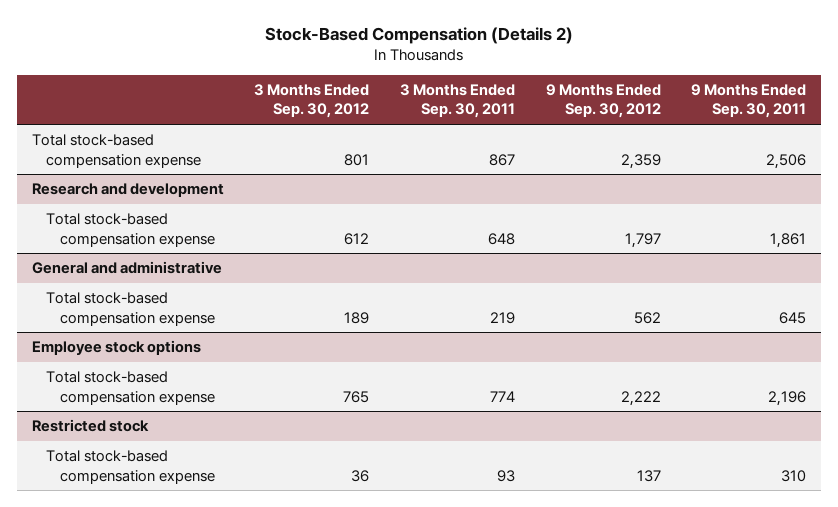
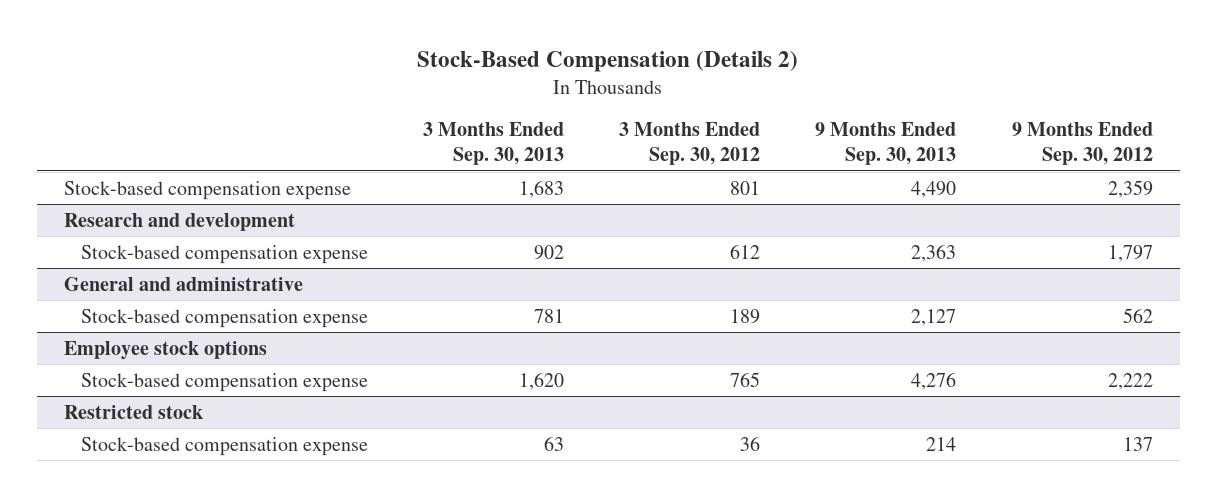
- | 3 Months Ended Sep. 30, 2012 | 3 Months Ended Sep. 30, 2011 | 9 Months Ended Sep. 30, 2012 | 9 Months Ended Sep. 30, 2011
+ | 3 Months Ended Sep. 30, 2013 | 3 Months Ended Sep. 30, 2012 | 9 Months Ended Sep. 30, 2013 | 9 Months Ended Sep. 30, 2012
- Total stock-based compensation expense | 801 | 867 | 2,359 | 2,506
+ Stock-based compensation expense | 1,683 | 801 | 4,490 | 2,359
@ Research and development
- Total stock-based compensation expense | 612 | 648 | 1,797 | 1,861
+ Stock-based compensation expense | 902 | 612 | 2,363 | 1,797
@ General and administrative
- Total stock-based compensation expense | 189 | 219 | 562 | 645
+ Stock-based compensation expense | 781 | 189 | 2,127 | 562
@ Employee stock options
- Total stock-based compensation expense | 765 | 774 | 2,222 | 2,196
+ Stock-based compensation expense | 1,620 | 765 | 4,276 | 2,222
@ Restricted stock
- Total stock-based compensation expense | 36 | 93 | 137 | 310
+ Stock-based compensation expense | 63 | 36 | 214 | 137

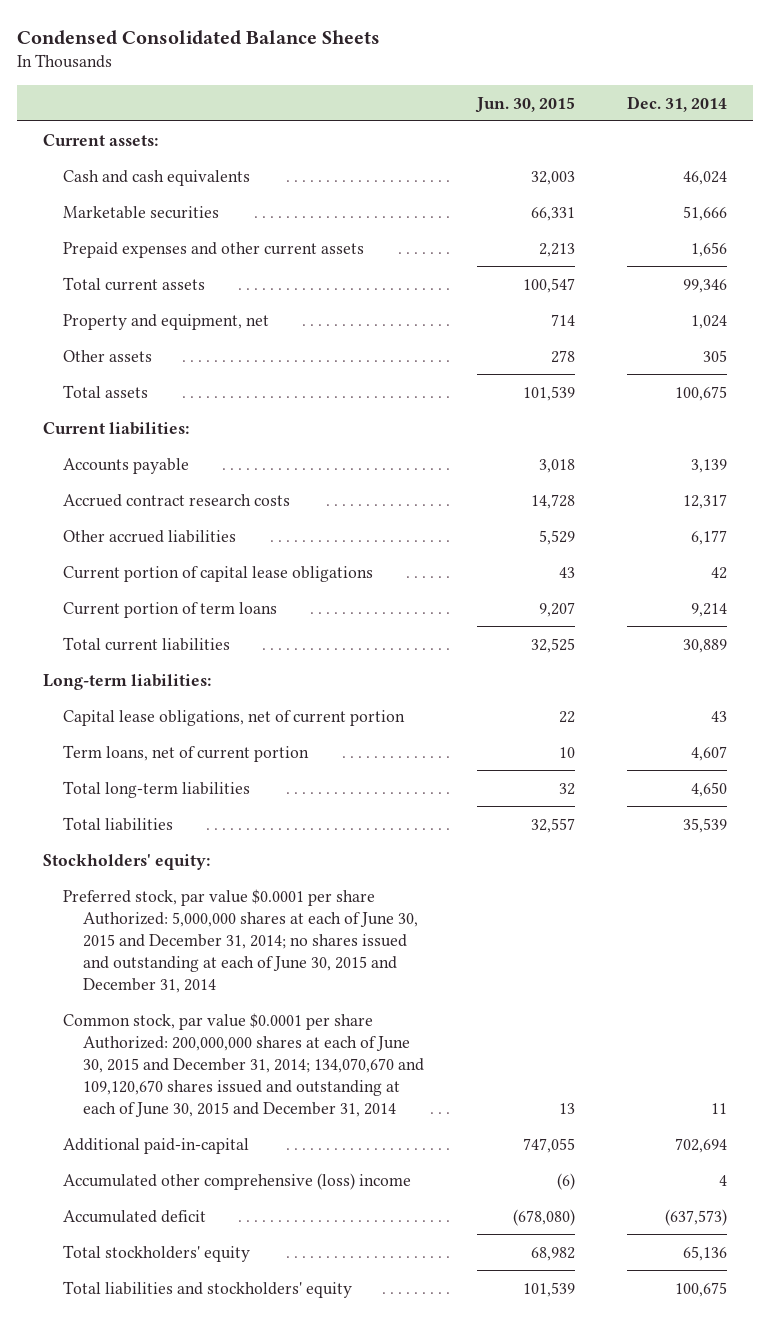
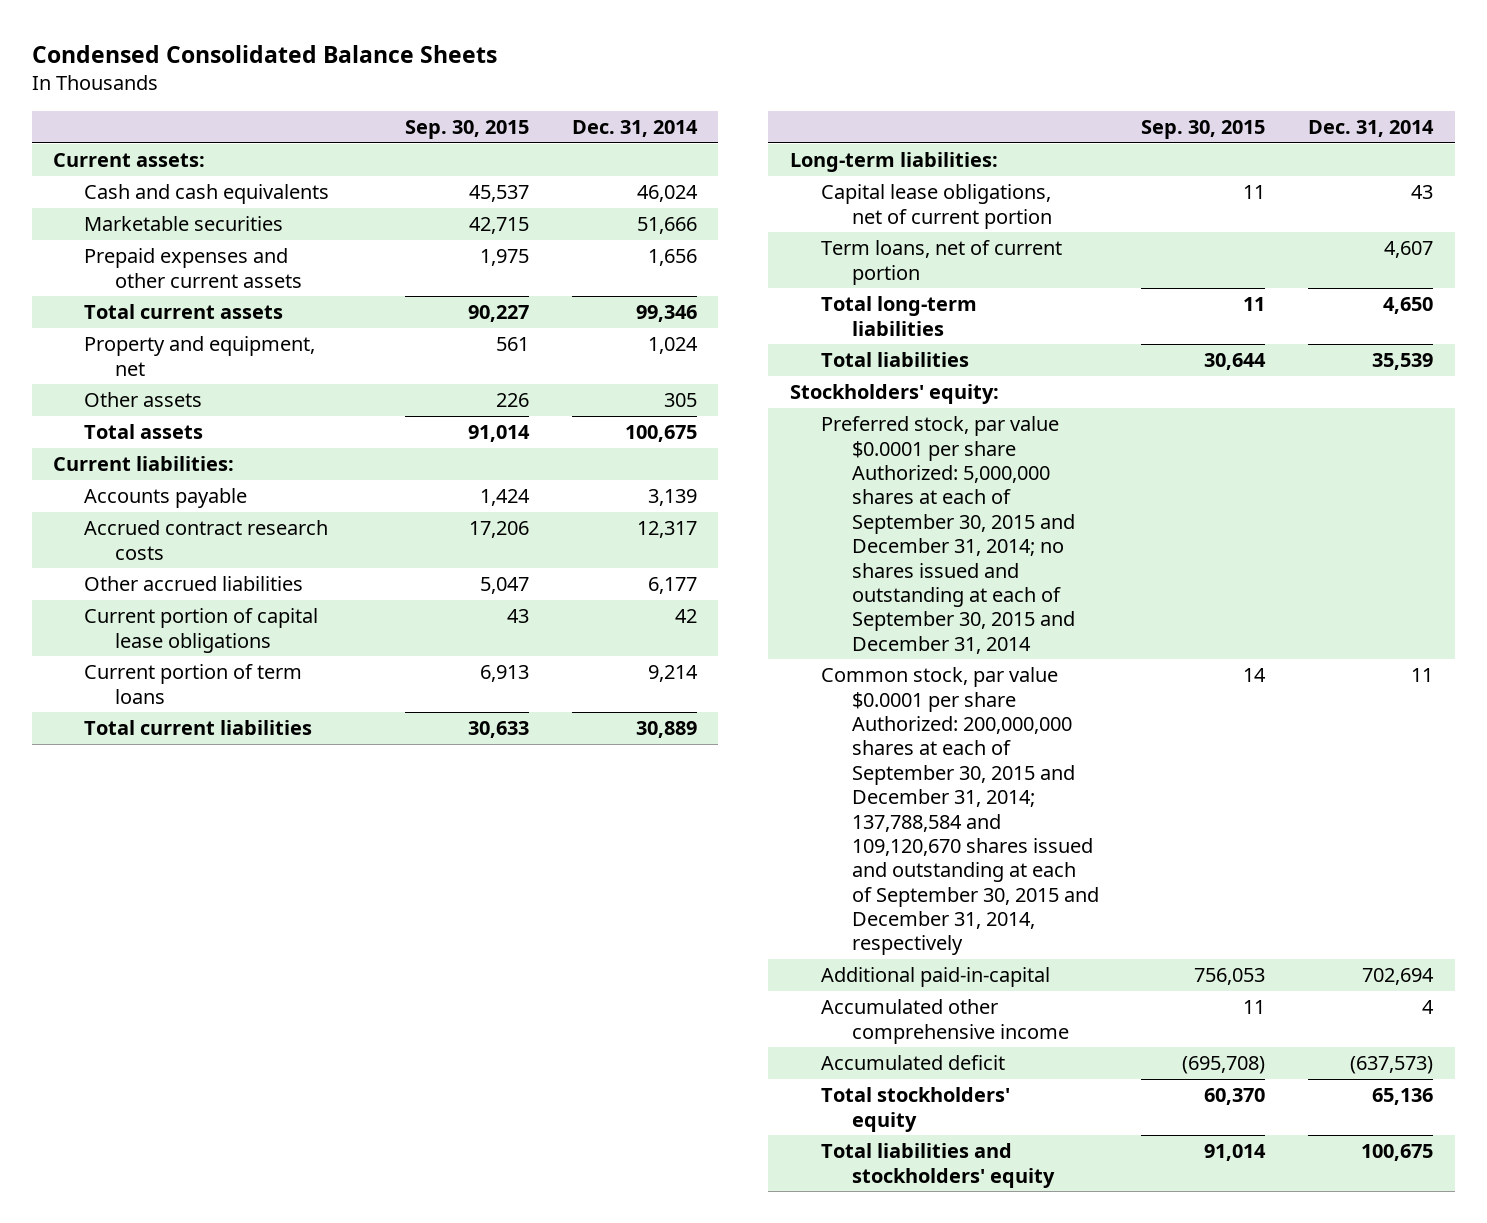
- | Jun. 30, 2015 | Dec. 31, 2014
+ | Sep. 30, 2015 | Dec. 31, 2014
- Preferred stock, par value $0.0001 per share Authorized: 5,000,000 shares at each of June 30, 2015 and December 31, 2014; no shares issued and outstanding at each of June 30, 2015 and December 31, 2014
- Common stock, par value $0.0001 per share Authorized: 200,000,000 shares at each of June 30, 2015 and December 31, 2014; 134,070,670 and 109,120,670 shares issued and outstanding at each of June 30, 2015 and December 31, 2014 | 13 | 11
+ Preferred stock, par value $0.0001 per share Authorized: 5,000,000 shares at each of September 30, 2015 and December 31, 2014; no shares issued and outstanding at each of September 30, 2015 and December 31, 2014
+ Common stock, par value $0.0001 per share Authorized: 200,000,000 shares at each of September 30, 2015 and December 31, 2014; 137,788,584 and 109,120,670 shares issued and outstanding at each of September 30, 2015 and December 31, 2014, respectively | 14 | 11
- Accumulated other comprehensive (loss) income | (6) | 4
+ Accumulated other comprehensive income | 11 | 4

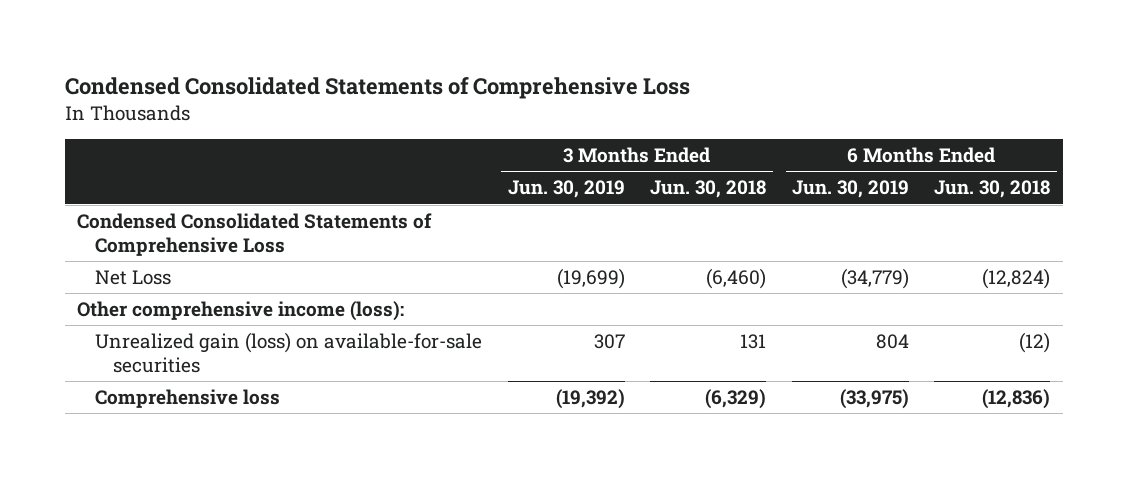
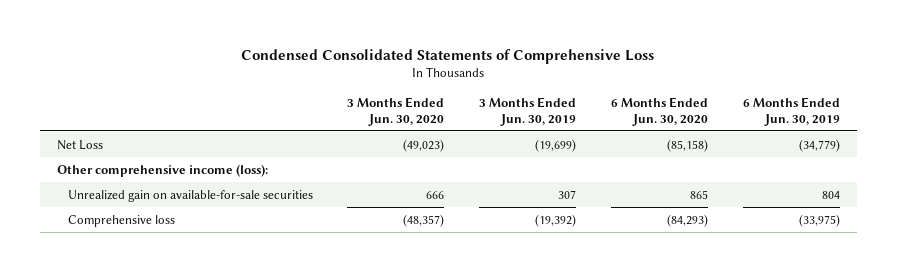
- | 3 Months Ended Jun. 30, 2019 | 3 Months Ended Jun. 30, 2018 | 6 Months Ended Jun. 30, 2019 | 6 Months Ended Jun. 30, 2018
+ | 3 Months Ended Jun. 30, 2020 | 3 Months Ended Jun. 30, 2019 | 6 Months Ended Jun. 30, 2020 | 6 Months Ended Jun. 30, 2019
- Condensed Consolidated Statements of Comprehensive Loss
- Unrealized gain (loss) on available-for-sale securities | 307 | 131 | 804 | (12)
+ Unrealized gain on available-for-sale securities | 666 | 307 | 865 | 804

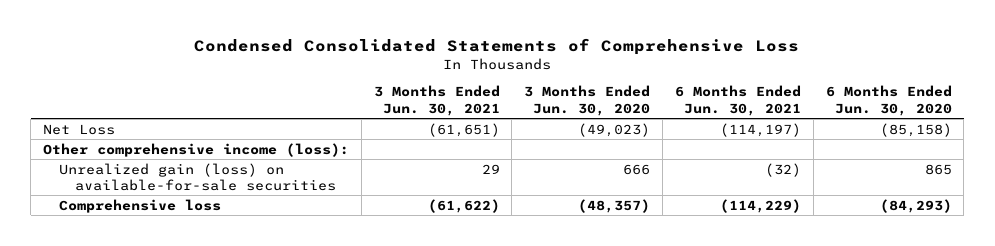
- | 3 Months Ended Jun. 30, 2020 | 3 Months Ended Jun. 30, 2019 | 6 Months Ended Jun. 30, 2020 | 6 Months Ended Jun. 30, 2019
+ | 3 Months Ended Jun. 30, 2021 | 3 Months Ended Jun. 30, 2020 | 6 Months Ended Jun. 30, 2021 | 6 Months Ended Jun. 30, 2020
- Unrealized gain on available-for-sale securities | 666 | 307 | 865 | 804
+ Unrealized gain (loss) on available-for-sale securities | 29 | 666 | (32) | 865

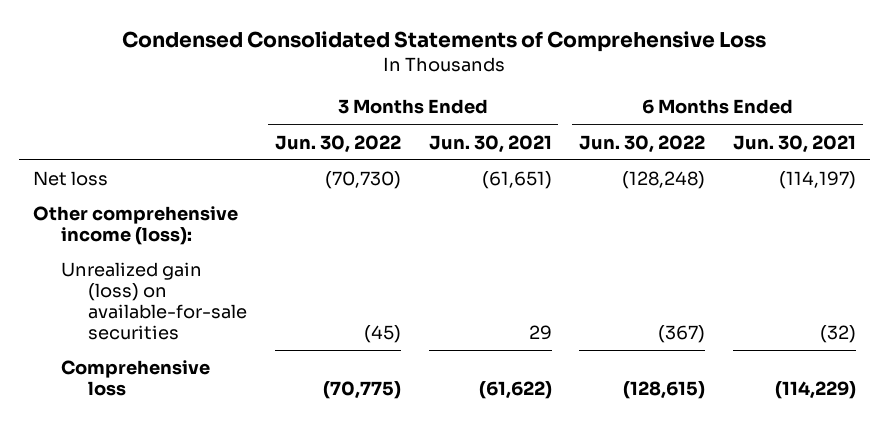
- | 3 Months Ended Jun. 30, 2021 | 3 Months Ended Jun. 30, 2020 | 6 Months Ended Jun. 30, 2021 | 6 Months Ended Jun. 30, 2020
+ | 3 Months Ended Jun. 30, 2022 | 3 Months Ended Jun. 30, 2021 | 6 Months Ended Jun. 30, 2022 | 6 Months Ended Jun. 30, 2021
- Net Loss | (61,651) | (49,023) | (114,197) | (85,158)
+ Net loss | (70,730) | (61,651) | (128,248) | (114,197)

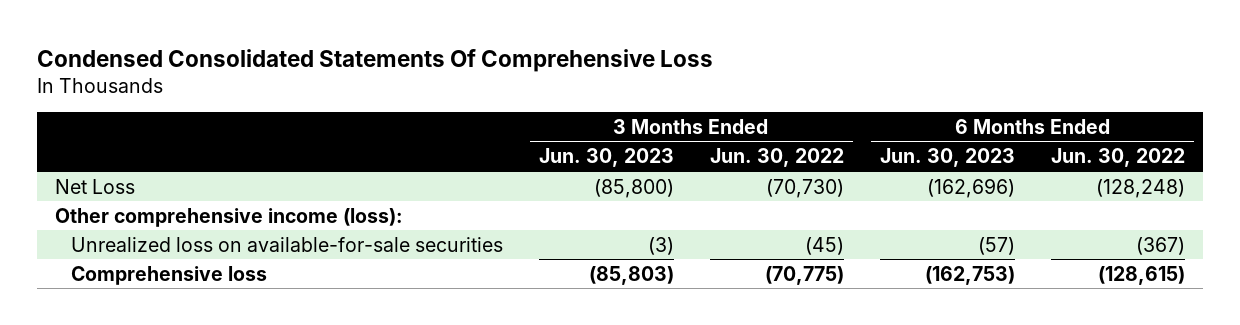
- Condensed Consolidated Statements of Comprehensive Loss
+ Condensed Consolidated Statements Of Comprehensive Loss
- | 3 Months Ended Jun. 30, 2022 | 3 Months Ended Jun. 30, 2021 | 6 Months Ended Jun. 30, 2022 | 6 Months Ended Jun. 30, 2021
+ | 3 Months Ended Jun. 30, 2023 | 3 Months Ended Jun. 30, 2022 | 6 Months Ended Jun. 30, 2023 | 6 Months Ended Jun. 30, 2022
- Net loss | (70,730) | (61,651) | (128,248) | (114,197)
+ Net Loss | (85,800) | (70,730) | (162,696) | (128,248)
- Unrealized gain (loss) on available-for-sale securities | (45) | 29 | (367) | (32)
+ Unrealized loss on available-for-sale securities | (3) | (45) | (57) | (367)

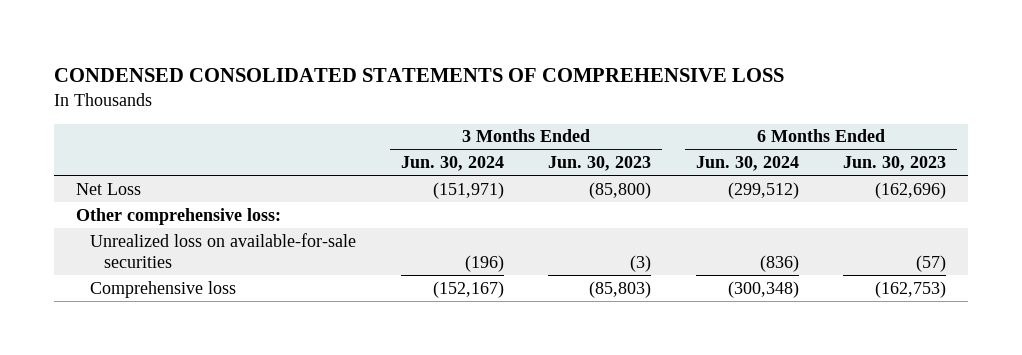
- Condensed Consolidated Statements Of Comprehensive Loss
+ CONDENSED CONSOLIDATED STATEMENTS OF COMPREHENSIVE LOSS
- | 3 Months Ended Jun. 30, 2023 | 3 Months Ended Jun. 30, 2022 | 6 Months Ended Jun. 30, 2023 | 6 Months Ended Jun. 30, 2022
+ | 3 Months Ended Jun. 30, 2024 | 3 Months Ended Jun. 30, 2023 | 6 Months Ended Jun. 30, 2024 | 6 Months Ended Jun. 30, 2023
- Other comprehensive income (loss):
+ Other comprehensive loss:

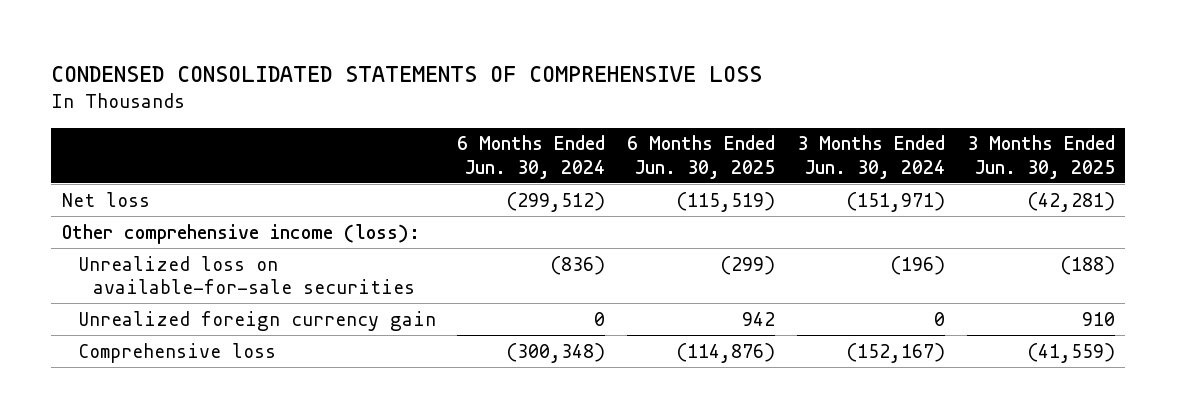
- | 3 Months Ended Jun. 30, 2024 | 3 Months Ended Jun. 30, 2023 | 6 Months Ended Jun. 30, 2024 | 6 Months Ended Jun. 30, 2023
+ | 6 Months Ended Jun. 30, 2024 | 6 Months Ended Jun. 30, 2025 | 3 Months Ended Jun. 30, 2024 | 3 Months Ended Jun. 30, 2025
- Net Loss | (151,971) | (85,800) | (299,512) | (162,696)
- Other comprehensive loss:
+ Net loss | (299,512) | (115,519) | (151,971) | (42,281)
+ Other comprehensive income (loss):
+ Unrealized foreign currency gain | 0 | 942 | 0 | 910

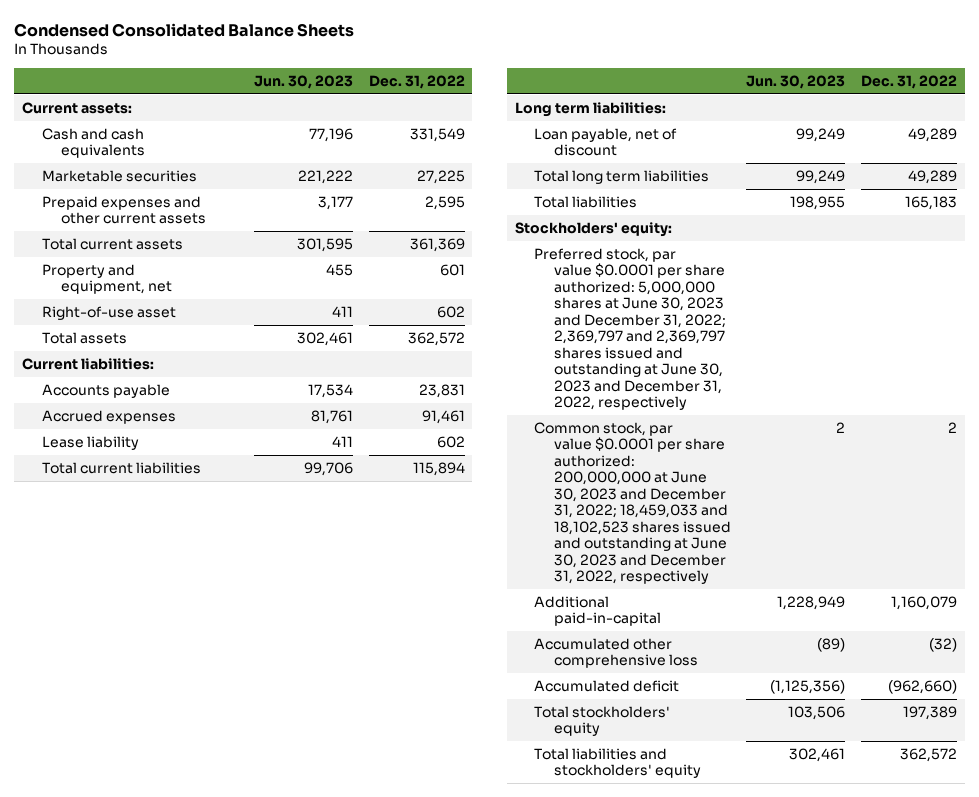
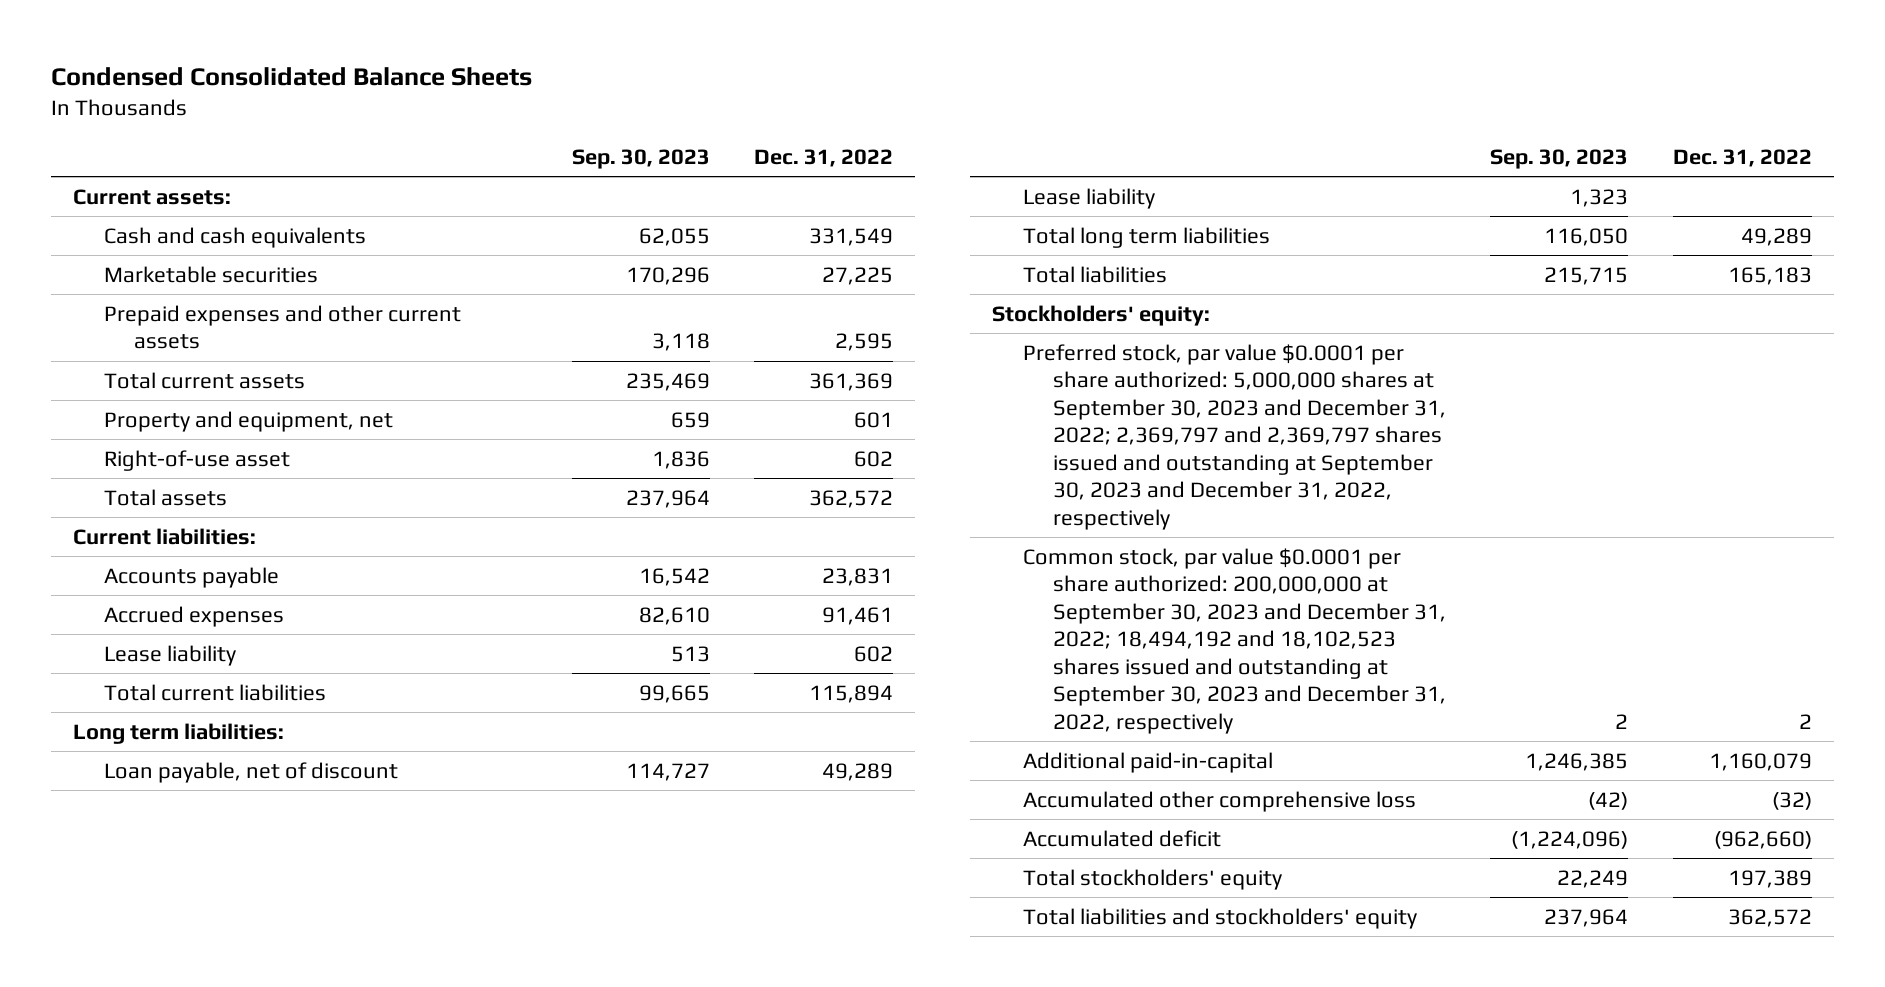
- | Jun. 30, 2023 | Dec. 31, 2022
+ | Sep. 30, 2023 | Dec. 31, 2022
+ Lease liability | 1,323 |
- Preferred stock, par value $0.0001 per share authorized: 5,000,000 shares at June 30, 2023 and December 31, 2022; 2,369,797 and 2,369,797 shares issued and outstanding at June 30, 2023 and December 31, 2022, respectively
- Common stock, par value $0.0001 per share authorized: 200,000,000 at June 30, 2023 and December 31, 2022; 18,459,033 and 18,102,523 shares issued and outstanding at June 30, 2023 and December 31, 2022, respectively | 2 | 2
+ Preferred stock, par value $0.0001 per share authorized: 5,000,000 shares at September 30, 2023 and December 31, 2022; 2,369,797 and 2,369,797 shares issued and outstanding at September 30, 2023 and December 31, 2022, respectively
+ Common stock, par value $0.0001 per share authorized: 200,000,000 at September 30, 2023 and December 31, 2022; 18,494,192 and 18,102,523 shares issued and outstanding at September 30, 2023 and December 31, 2022, respectively | 2 | 2

